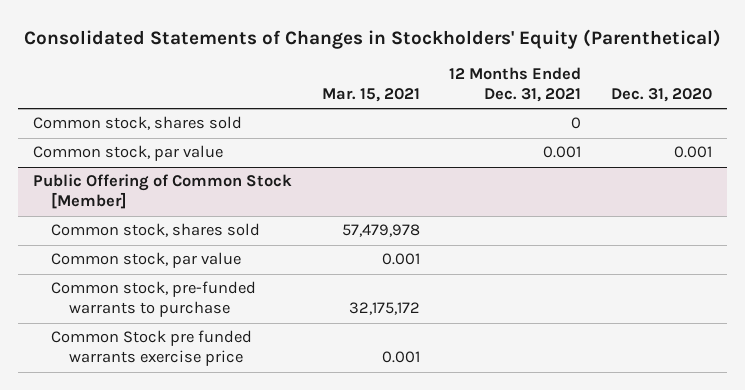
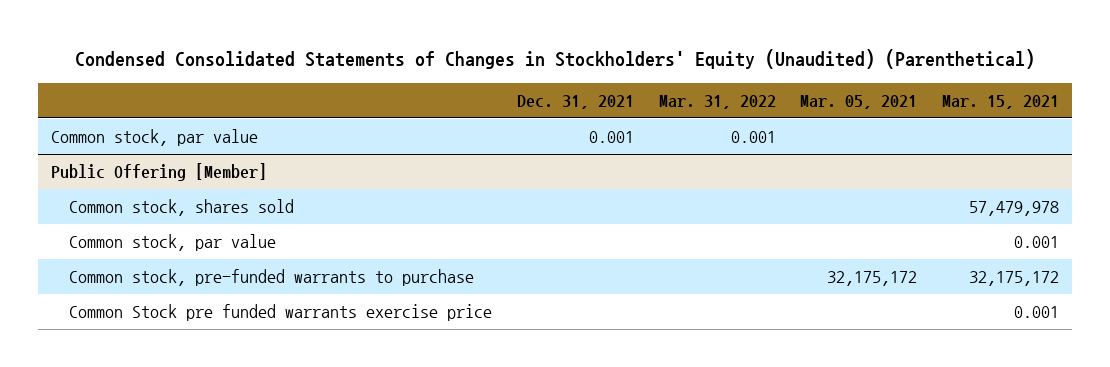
- Consolidated Statements of Changes in Stockholders' Equity (Parenthetical)
+ Condensed Consolidated Statements of Changes in Stockholders' Equity (Unaudited) (Parenthetical)
- | Mar. 15, 2021 | 12 Months Ended Dec. 31, 2021 | Dec. 31, 2020
+ | Dec. 31, 2021 | Mar. 31, 2022 | Mar. 05, 2021 | Mar. 15, 2021
- Common stock, shares sold | | 0 |
- Public Offering of Common Stock [Member]
+ Public Offering [Member]

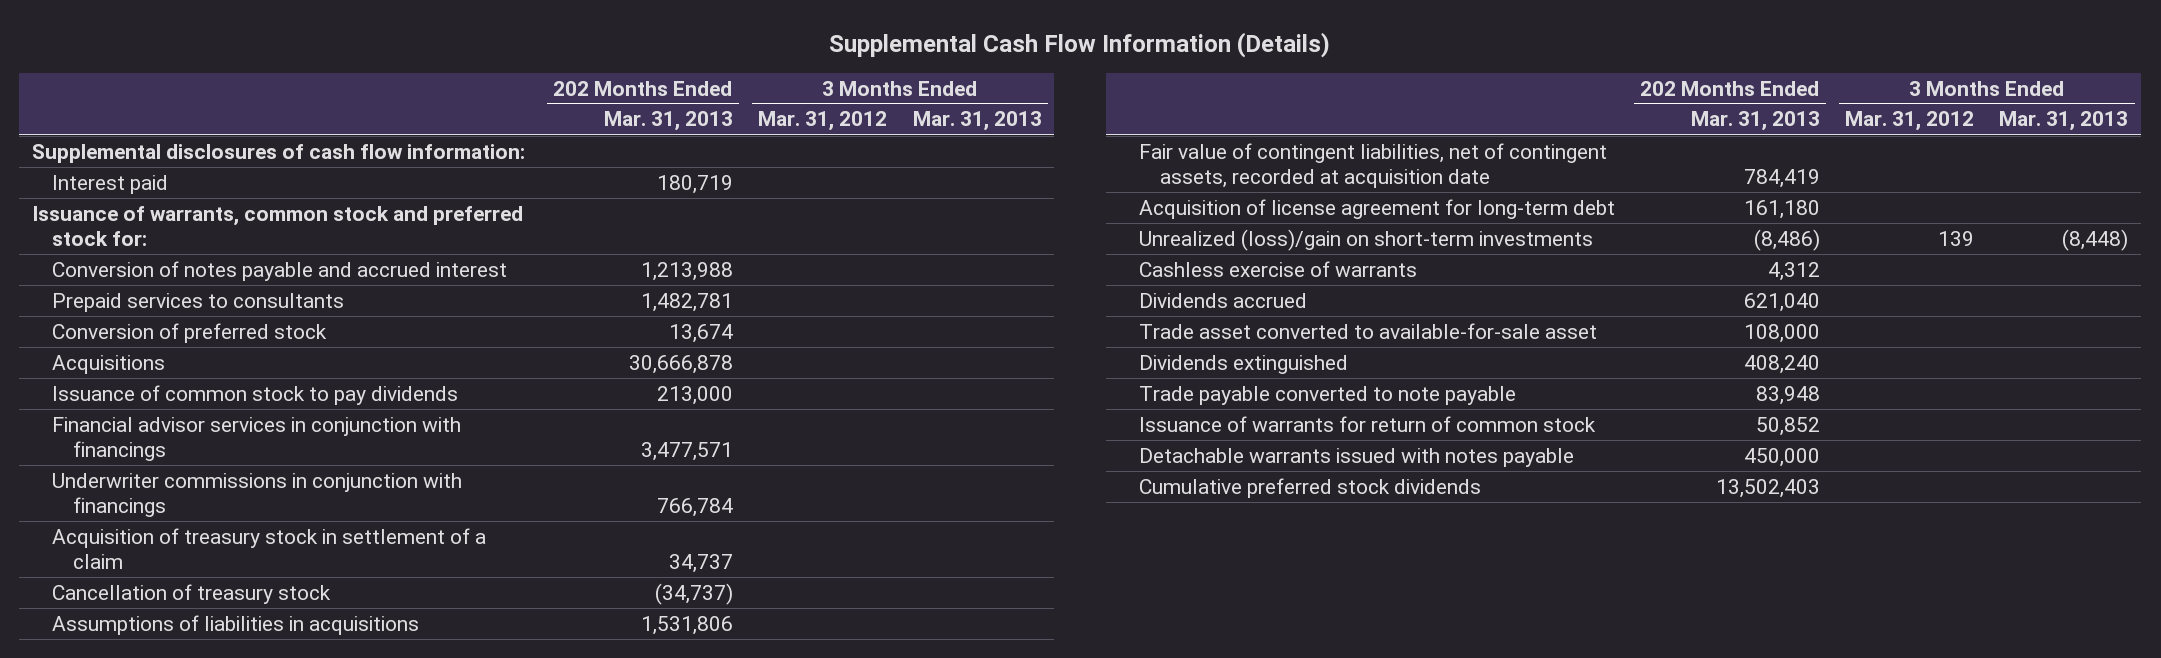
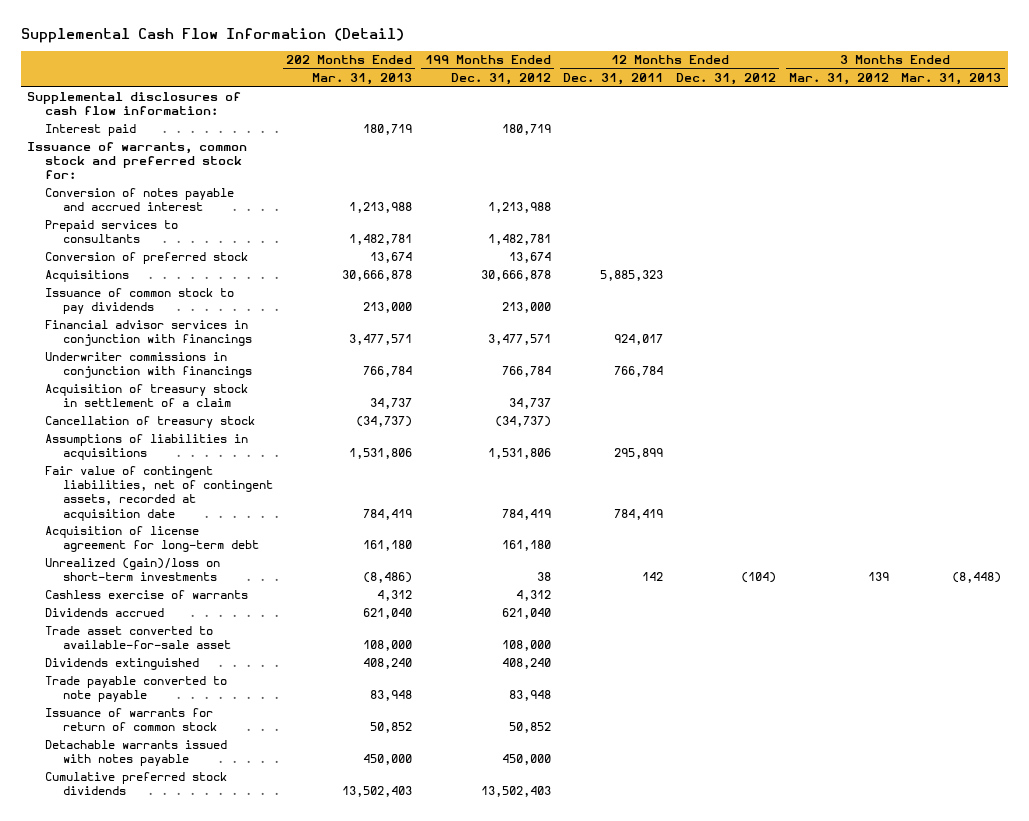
- Supplemental Cash Flow Information (Details)
+ Supplemental Cash Flow Information (Detail)
- | 202 Months Ended Mar. 31, 2013 | 3 Months Ended Mar. 31, 2012 | 3 Months Ended Mar. 31, 2013
+ | 202 Months Ended Mar. 31, 2013 | 199 Months Ended Dec. 31, 2012 | 12 Months Ended Dec. 31, 2011 | 12 Months Ended Dec. 31, 2012 | 3 Months Ended Mar. 31, 2012 | 3 Months Ended Mar. 31, 2013
- Unrealized (loss)/gain on short-term investments | (8,486) | 139 | (8,448)
+ Unrealized (gain)/loss on short-term investments | (8,486) | 38 | 142 | (104) | 139 | (8,448)

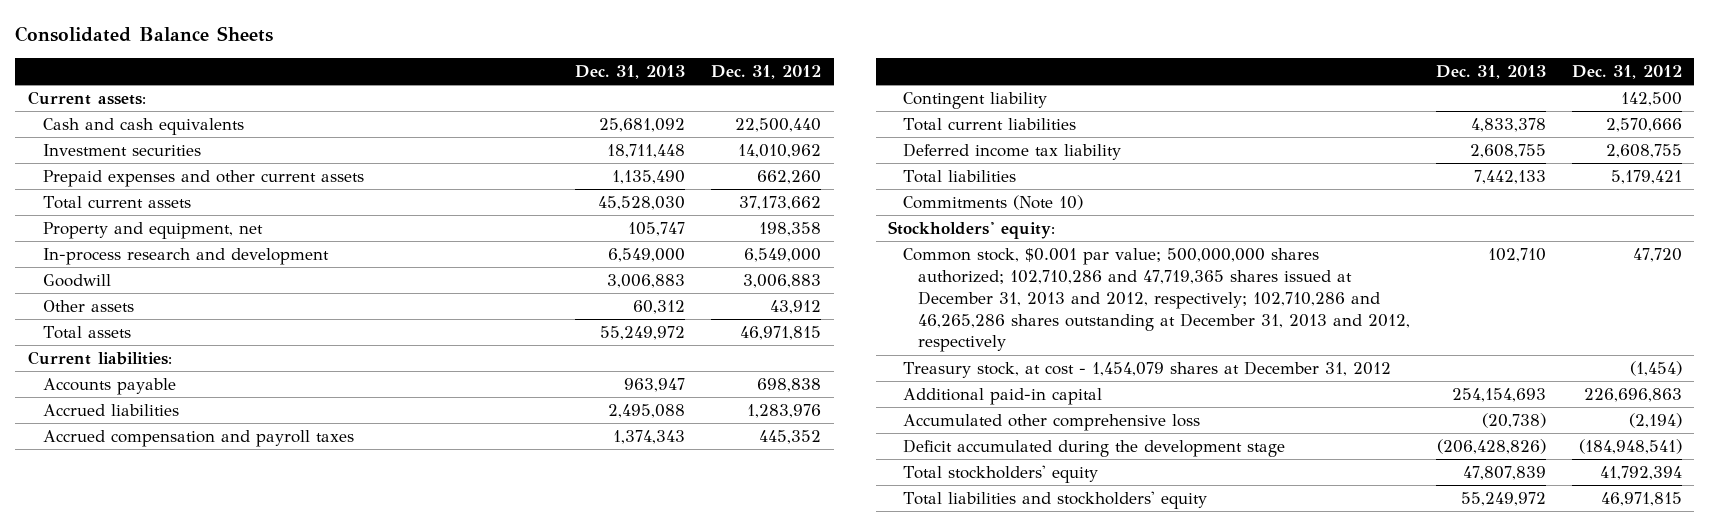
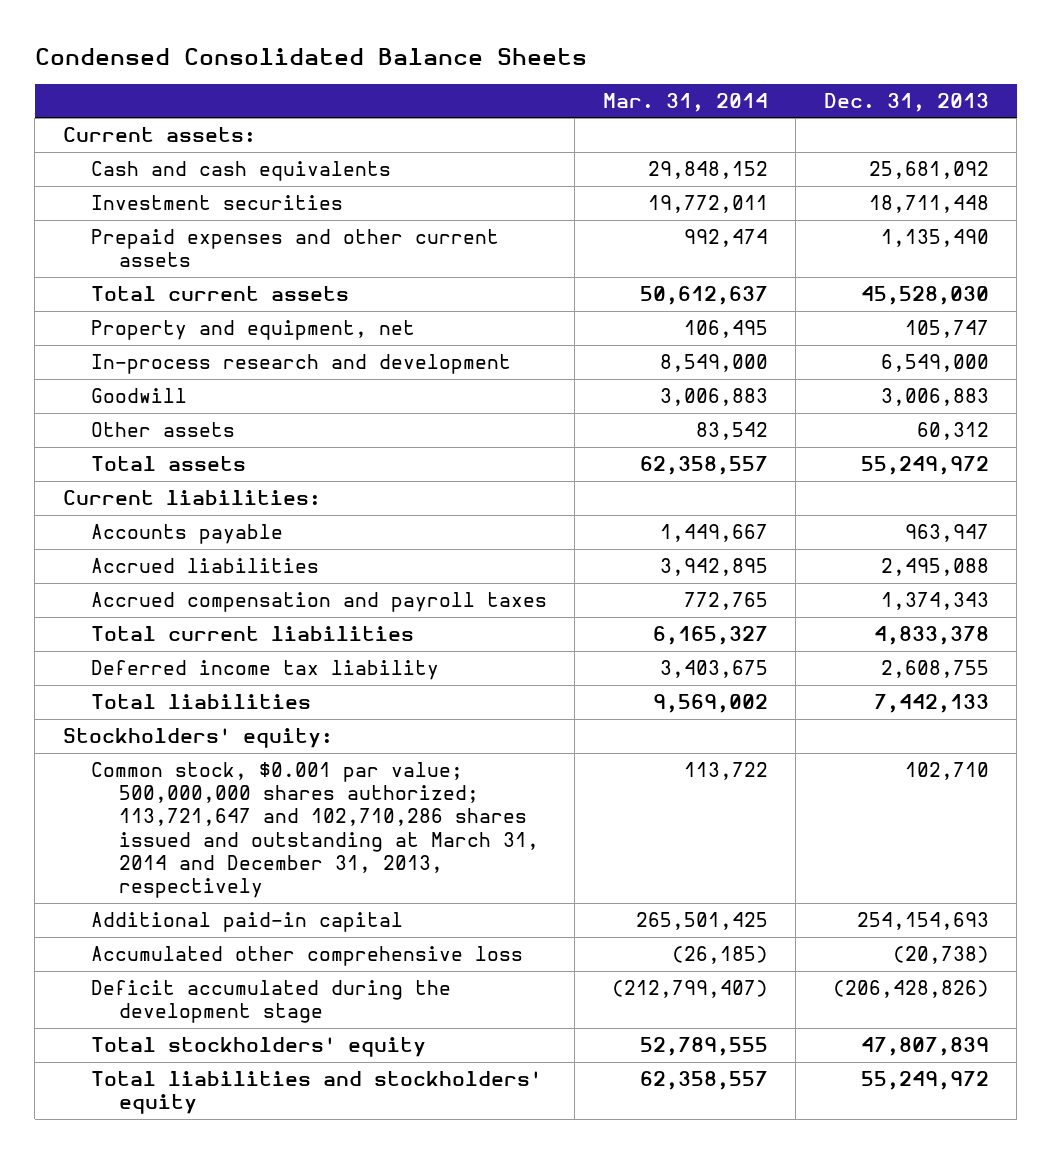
- Consolidated Balance Sheets
+ Condensed Consolidated Balance Sheets
- | Dec. 31, 2013 | Dec. 31, 2012
+ | Mar. 31, 2014 | Dec. 31, 2013
- Contingent liability | | 142,500
- Commitments (Note 10)
- Common stock, $0.001 par value; 500,000,000 shares authorized; 102,710,286 and 47,719,365 shares issued at December 31, 2013 and 2012, respectively; 102,710,286 and 46,265,286 shares outstanding at December 31, 2013 and 2012, respectively | 102,710 | 47,720
- Treasury stock, at cost - 1,454,079 shares at December 31, 2012 | | (1,454)
+ Common stock, $0.001 par value; 500,000,000 shares authorized; 113,721,647 and 102,710,286 shares issued and outstanding at March 31, 2014 and December 31, 2013, respectively | 113,722 | 102,710

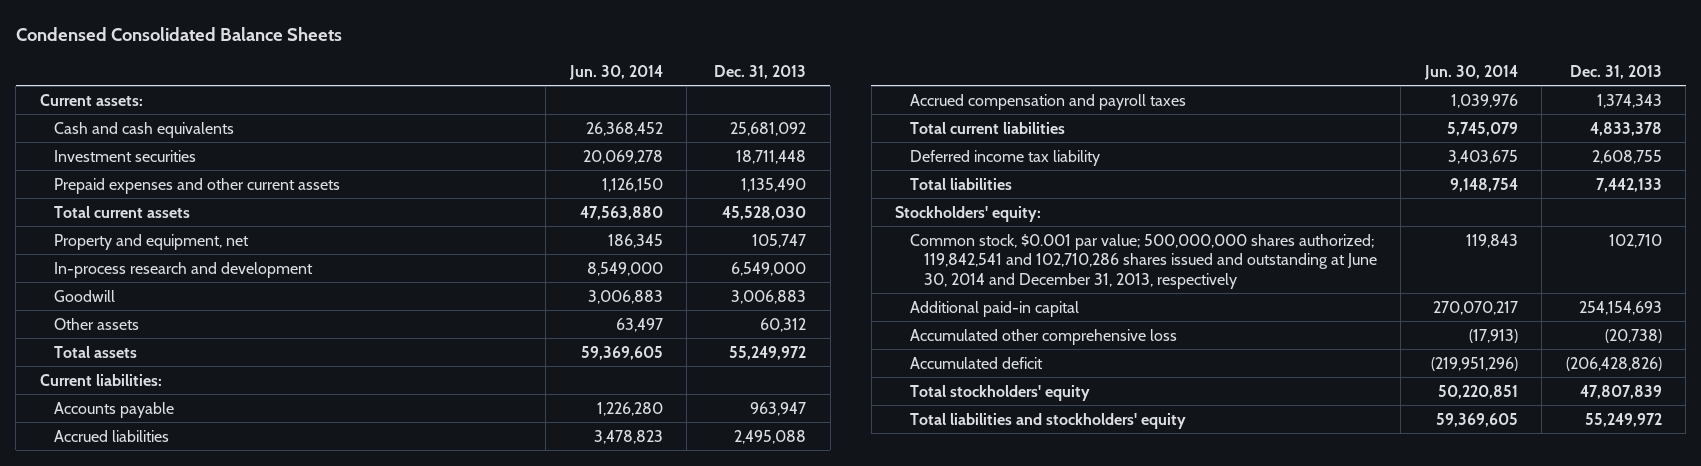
- | Mar. 31, 2014 | Dec. 31, 2013
+ | Jun. 30, 2014 | Dec. 31, 2013
- Common stock, $0.001 par value; 500,000,000 shares authorized; 113,721,647 and 102,710,286 shares issued and outstanding at March 31, 2014 and December 31, 2013, respectively | 113,722 | 102,710
+ Common stock, $0.001 par value; 500,000,000 shares authorized; 119,842,541 and 102,710,286 shares issued and outstanding at June 30, 2014 and December 31, 2013, respectively | 119,843 | 102,710
- Deficit accumulated during the development stage | (212,799,407) | (206,428,826)
+ Accumulated deficit | (219,951,296) | (206,428,826)

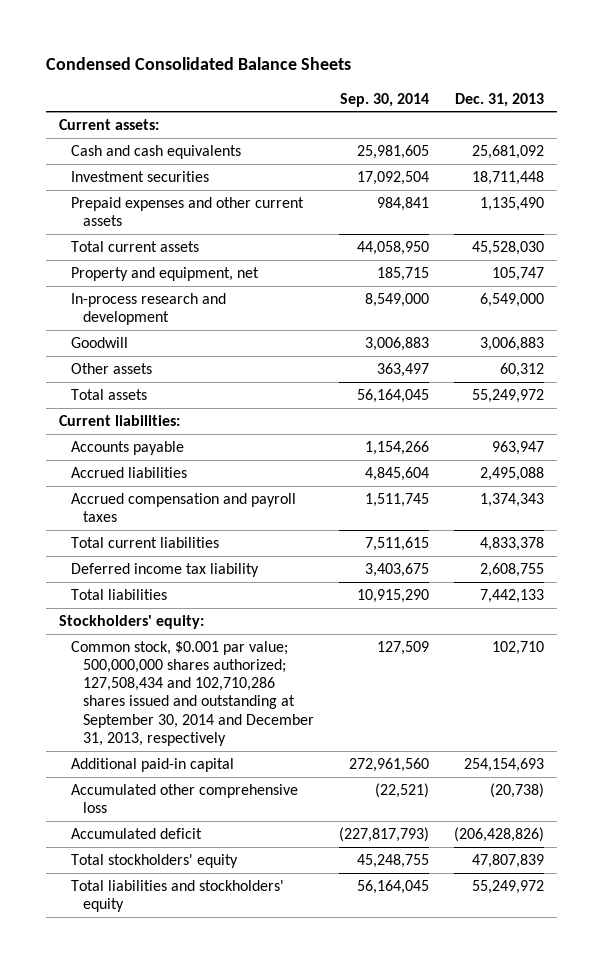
- | Jun. 30, 2014 | Dec. 31, 2013
+ | Sep. 30, 2014 | Dec. 31, 2013
- Common stock, $0.001 par value; 500,000,000 shares authorized; 119,842,541 and 102,710,286 shares issued and outstanding at June 30, 2014 and December 31, 2013, respectively | 119,843 | 102,710
+ Common stock, $0.001 par value; 500,000,000 shares authorized; 127,508,434 and 102,710,286 shares issued and outstanding at September 30, 2014 and December 31, 2013, respectively | 127,509 | 102,710

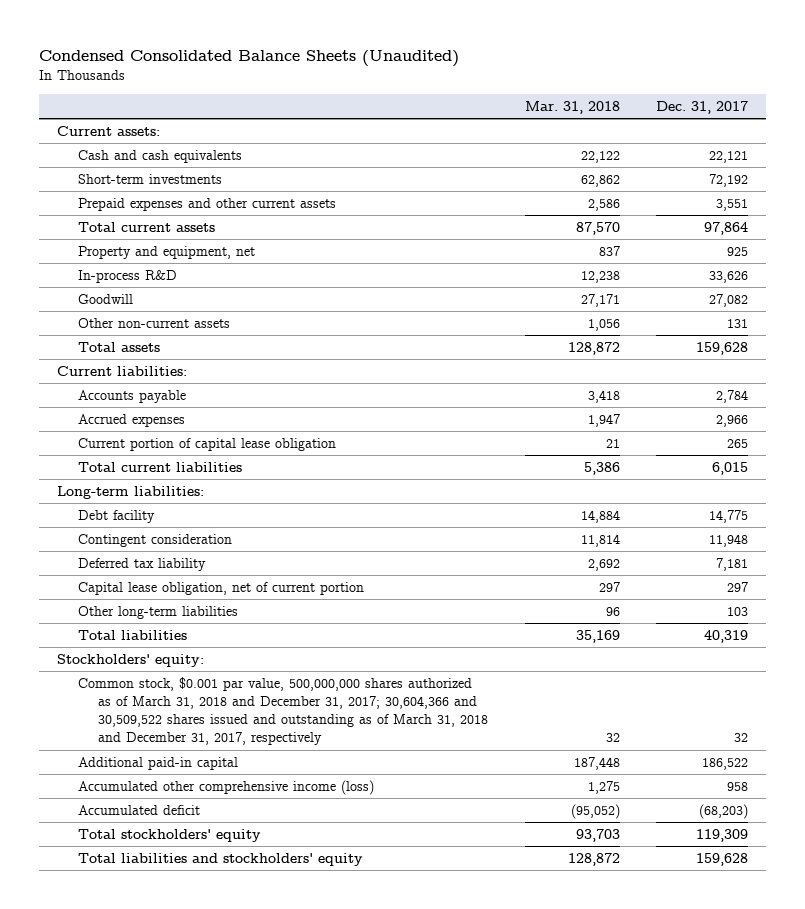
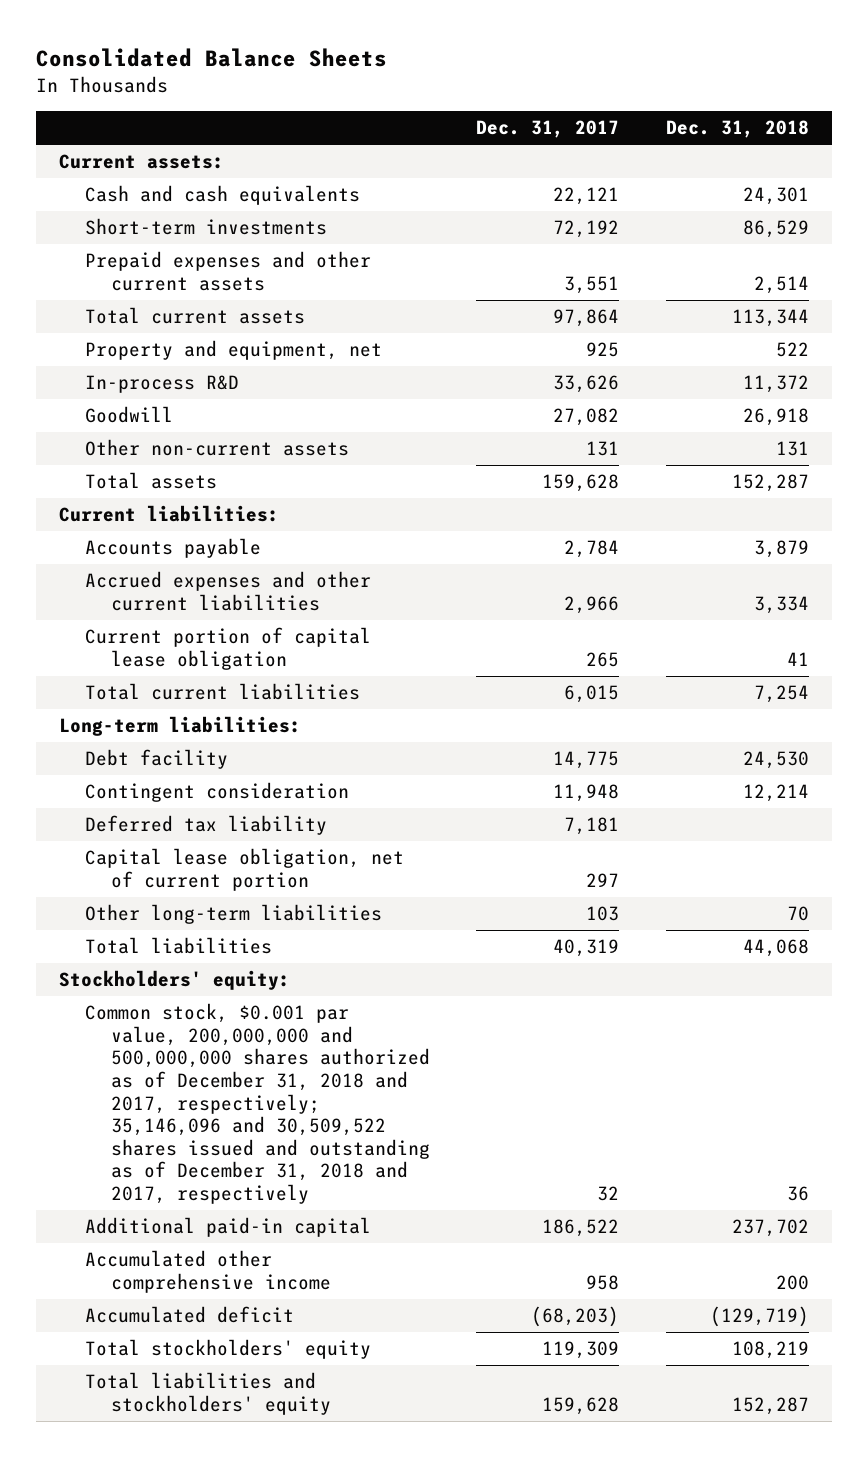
- Condensed Consolidated Balance Sheets (Unaudited)
+ Consolidated Balance Sheets
- | Mar. 31, 2018 | Dec. 31, 2017
+ | Dec. 31, 2017 | Dec. 31, 2018
- Accrued expenses | 1,947 | 2,966
+ Accrued expenses and other current liabilities | 2,966 | 3,334
- Common stock, $0.001 par value, 500,000,000 shares authorized as of March 31, 2018 and December 31, 2017; 30,604,366 and 30,509,522 shares issued and outstanding as of March 31, 2018 and December 31, 2017, respectively | 32 | 32
+ Common stock, $0.001 par value, 200,000,000 and 500,000,000 shares authorized as of December 31, 2018 and 2017, respectively; 35,146,096 and 30,509,522 shares issued and outstanding as of December 31, 2018 and 2017, respectively | 32 | 36
- Accumulated other comprehensive income (loss) | 1,275 | 958
+ Accumulated other comprehensive income | 958 | 200

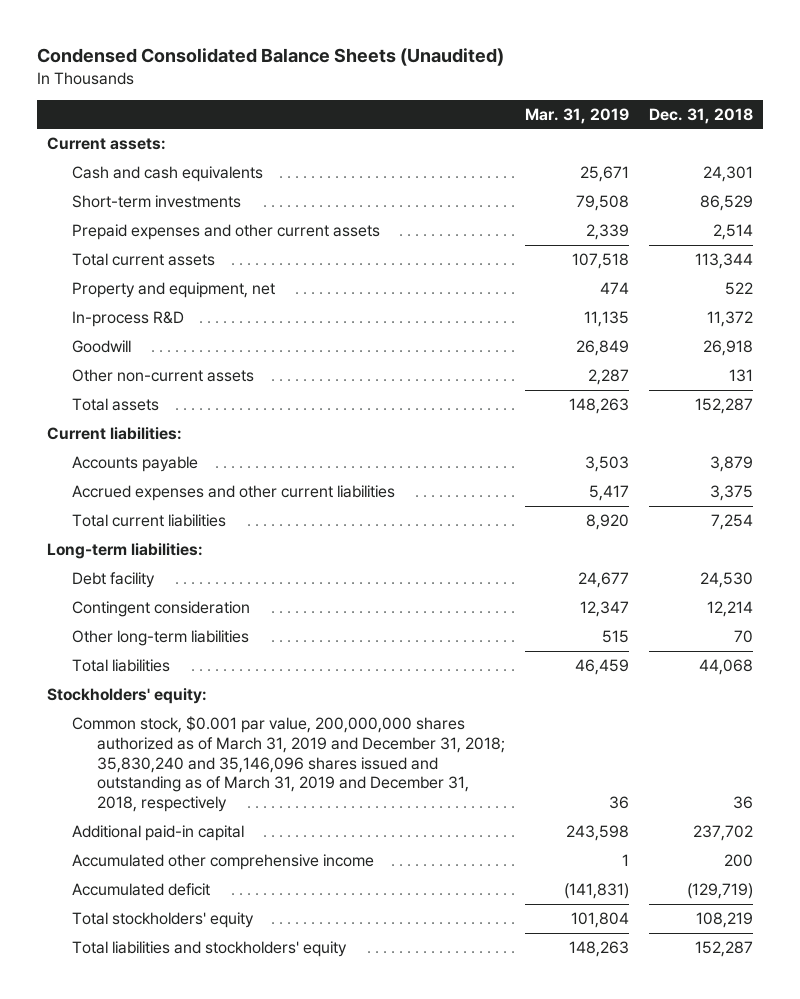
- Consolidated Balance Sheets
+ Condensed Consolidated Balance Sheets (Unaudited)
- | Dec. 31, 2017 | Dec. 31, 2018
+ | Mar. 31, 2019 | Dec. 31, 2018
- Accrued expenses and other current liabilities | 2,966 | 3,334
- Current portion of capital lease obligation | 265 | 41
+ Accrued expenses and other current liabilities | 5,417 | 3,375
- Deferred tax liability | 7,181 |
- Capital lease obligation, net of current portion | 297 |
- Common stock, $0.001 par value, 200,000,000 and 500,000,000 shares authorized as of December 31, 2018 and 2017, respectively; 35,146,096 and 30,509,522 shares issued and outstanding as of December 31, 2018 and 2017, respectively | 32 | 36
+ Common stock, $0.001 par value, 200,000,000 shares authorized as of March 31, 2019 and December 31, 2018; 35,830,240 and 35,146,096 shares issued and outstanding as of March 31, 2019 and December 31, 2018, respectively | 36 | 36

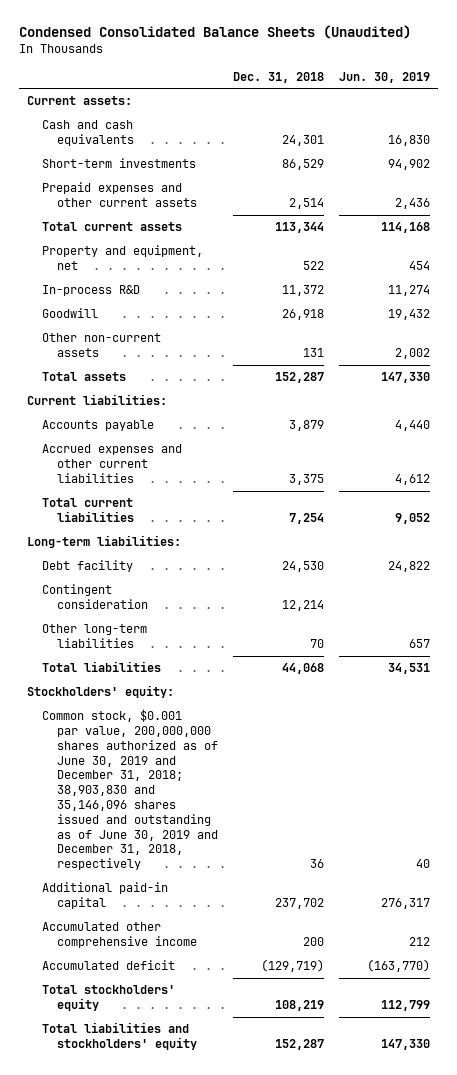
- | Mar. 31, 2019 | Dec. 31, 2018
+ | Dec. 31, 2018 | Jun. 30, 2019
- Common stock, $0.001 par value, 200,000,000 shares authorized as of March 31, 2019 and December 31, 2018; 35,830,240 and 35,146,096 shares issued and outstanding as of March 31, 2019 and December 31, 2018, respectively | 36 | 36
+ Common stock, $0.001 par value, 200,000,000 shares authorized as of June 30, 2019 and December 31, 2018; 38,903,830 and 35,146,096 shares issued and outstanding as of June 30, 2019 and December 31, 2018, respectively | 36 | 40

